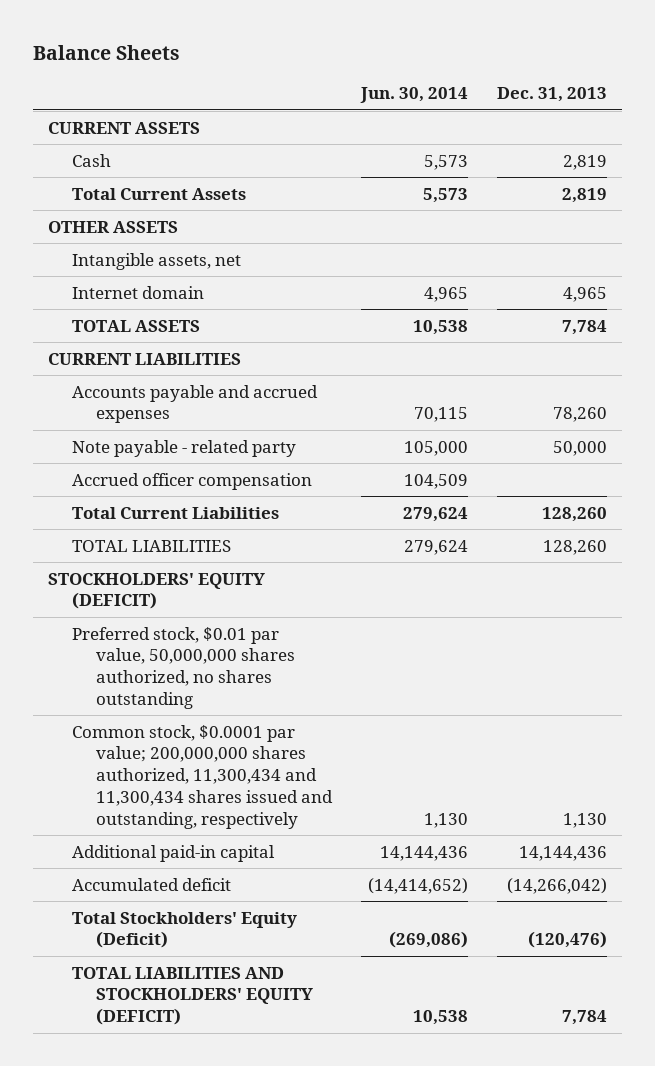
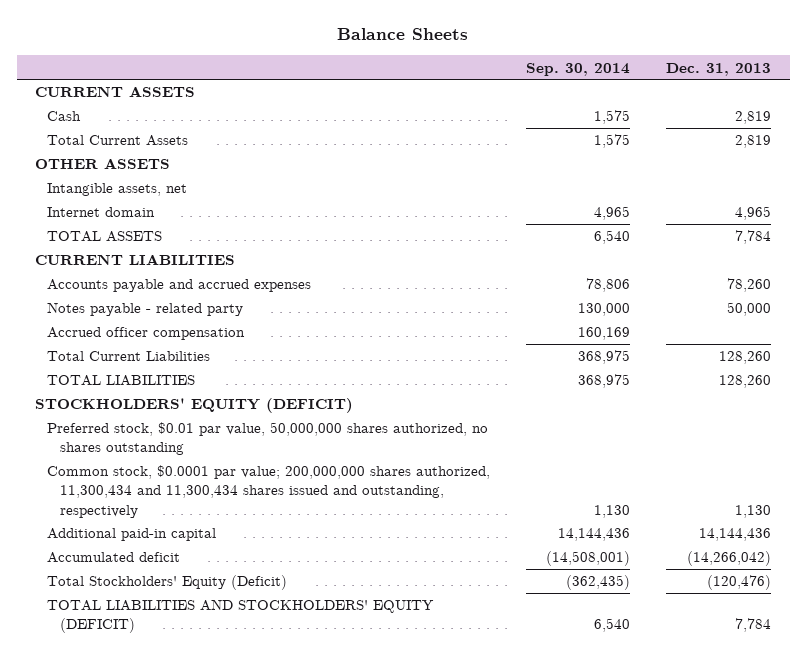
- | Jun. 30, 2014 | Dec. 31, 2013
+ | Sep. 30, 2014 | Dec. 31, 2013
- Note payable - related party | 105,000 | 50,000
+ Notes payable - related party | 130,000 | 50,000

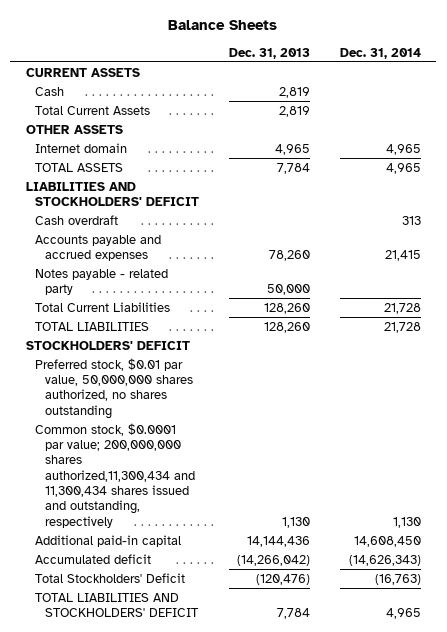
- | Sep. 30, 2014 | Dec. 31, 2013
+ | Dec. 31, 2013 | Dec. 31, 2014
- Intangible assets, net
- CURRENT LIABILITIES
+ LIABILITIES AND STOCKHOLDERS' DEFICIT
+ Cash overdraft | | 313
- Accrued officer compensation | 160,169 |
- STOCKHOLDERS' EQUITY (DEFICIT)
+ STOCKHOLDERS' DEFICIT
- Common stock, $0.0001 par value; 200,000,000 shares authorized, 11,300,434 and 11,300,434 shares issued and outstanding, respectively | 1,130 | 1,130
+ Common stock, $0.0001 par value; 200,000,000 shares authorized,11,300,434 and 11,300,434 shares issued and outstanding, respectively | 1,130 | 1,130
- Total Stockholders' Equity (Deficit) | (362,435) | (120,476)
- TOTAL LIABILITIES AND STOCKHOLDERS' EQUITY (DEFICIT) | 6,540 | 7,784
+ Total Stockholders' Deficit | (120,476) | (16,763)
+ TOTAL LIABILITIES AND STOCKHOLDERS' DEFICIT | 7,784 | 4,965

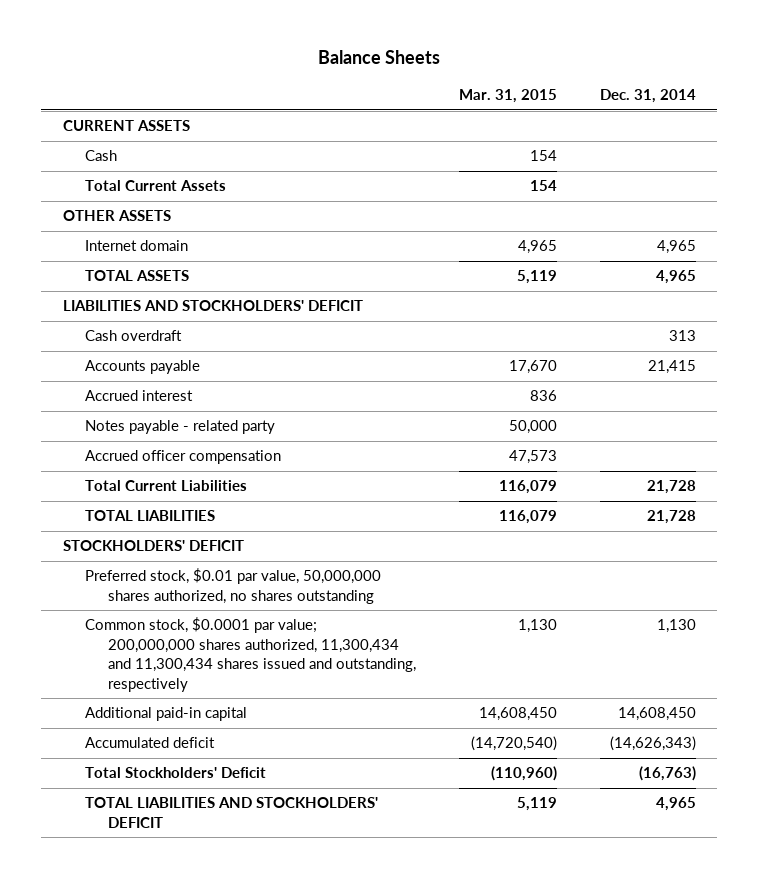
- | Dec. 31, 2013 | Dec. 31, 2014
+ | Mar. 31, 2015 | Dec. 31, 2014
- Accounts payable and accrued expenses | 78,260 | 21,415
+ Accounts payable | 17,670 | 21,415
+ Accrued interest | 836 |
+ Accrued officer compensation | 47,573 |
- Common stock, $0.0001 par value; 200,000,000 shares authorized,11,300,434 and 11,300,434 shares issued and outstanding, respectively | 1,130 | 1,130
+ Common stock, $0.0001 par value; 200,000,000 shares authorized, 11,300,434 and 11,300,434 shares issued and outstanding, respectively | 1,130 | 1,130

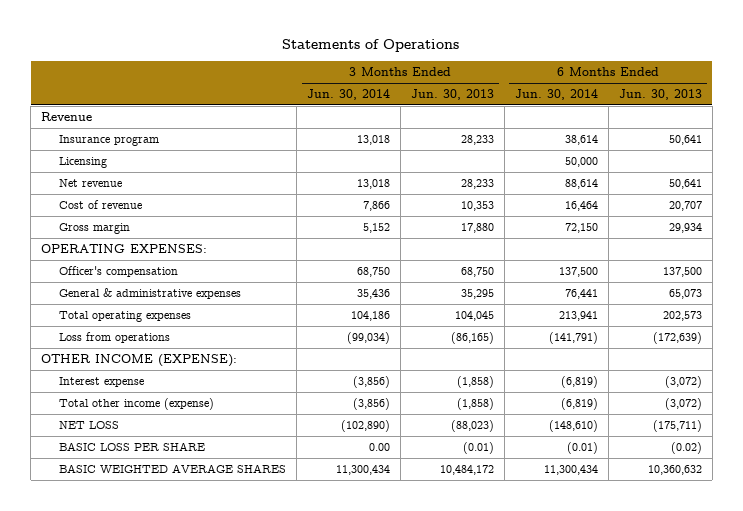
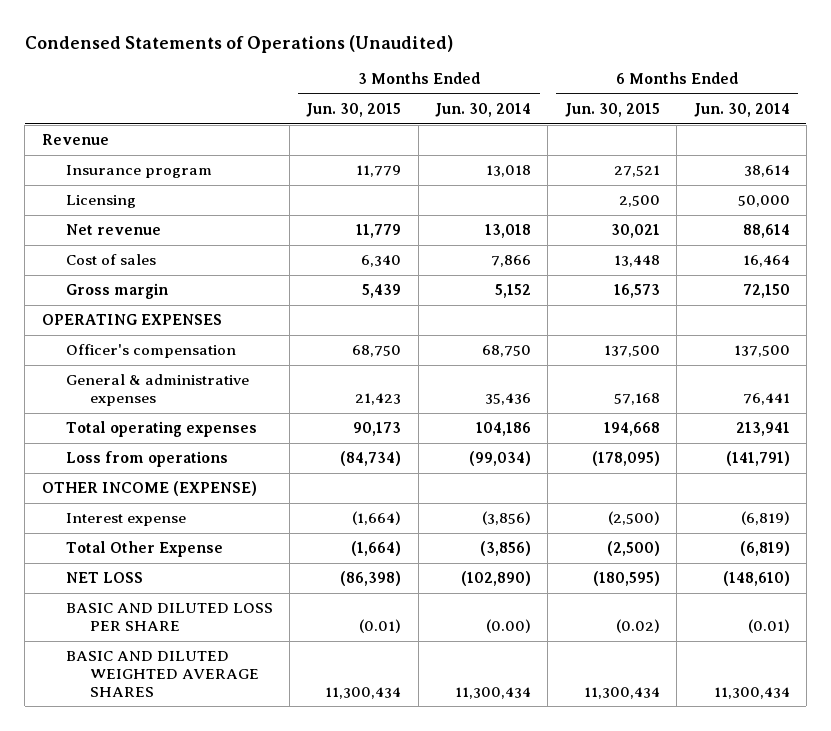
- Statements of Operations
+ Condensed Statements of Operations (Unaudited)
- | 3 Months Ended Jun. 30, 2014 | 3 Months Ended Jun. 30, 2013 | 6 Months Ended Jun. 30, 2014 | 6 Months Ended Jun. 30, 2013
+ | 3 Months Ended Jun. 30, 2015 | 3 Months Ended Jun. 30, 2014 | 6 Months Ended Jun. 30, 2015 | 6 Months Ended Jun. 30, 2014
- Cost of revenue | 7,866 | 10,353 | 16,464 | 20,707
+ Cost of sales | 6,340 | 7,866 | 13,448 | 16,464
- OPERATING EXPENSES:
+ OPERATING EXPENSES
- OTHER INCOME (EXPENSE):
+ OTHER INCOME (EXPENSE)
- Total other income (expense) | (3,856) | (1,858) | (6,819) | (3,072)
+ Total Other Expense | (1,664) | (3,856) | (2,500) | (6,819)
- BASIC LOSS PER SHARE | 0.00 | (0.01) | (0.01) | (0.02)
- BASIC WEIGHTED AVERAGE SHARES | 11,300,434 | 10,484,172 | 11,300,434 | 10,360,632
+ BASIC AND DILUTED LOSS PER SHARE | (0.01) | (0.00) | (0.02) | (0.01)
+ BASIC AND DILUTED WEIGHTED AVERAGE SHARES | 11,300,434 | 11,300,434 | 11,300,434 | 11,300,434

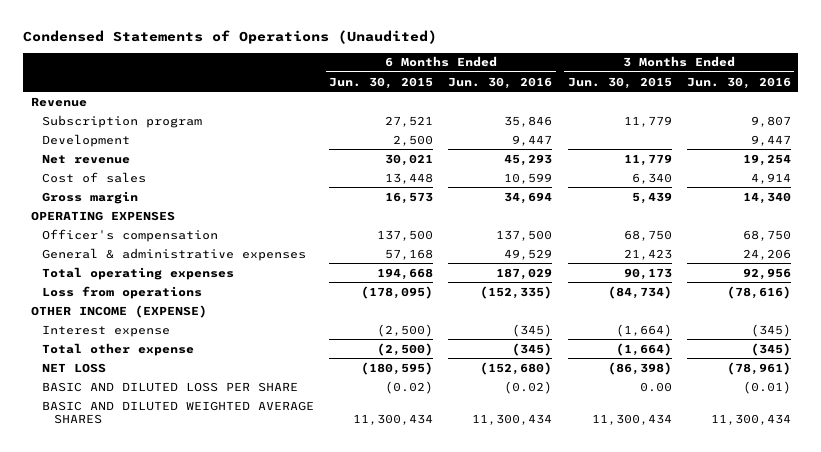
- | 3 Months Ended Jun. 30, 2015 | 3 Months Ended Jun. 30, 2014 | 6 Months Ended Jun. 30, 2015 | 6 Months Ended Jun. 30, 2014
+ | 6 Months Ended Jun. 30, 2015 | 6 Months Ended Jun. 30, 2016 | 3 Months Ended Jun. 30, 2015 | 3 Months Ended Jun. 30, 2016
- Insurance program | 11,779 | 13,018 | 27,521 | 38,614
- Licensing | | | 2,500 | 50,000
+ Subscription program | 27,521 | 35,846 | 11,779 | 9,807
+ Development | 2,500 | 9,447 | | 9,447
- Total Other Expense | (1,664) | (3,856) | (2,500) | (6,819)
+ Total other expense | (2,500) | (345) | (1,664) | (345)
- BASIC AND DILUTED LOSS PER SHARE | (0.01) | (0.00) | (0.02) | (0.01)
+ BASIC AND DILUTED LOSS PER SHARE | (0.02) | (0.02) | 0.00 | (0.01)

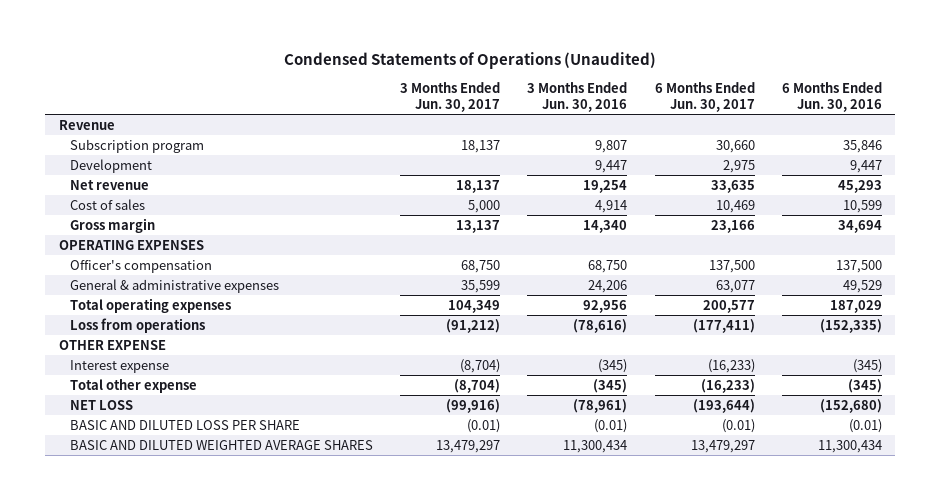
- | 6 Months Ended Jun. 30, 2015 | 6 Months Ended Jun. 30, 2016 | 3 Months Ended Jun. 30, 2015 | 3 Months Ended Jun. 30, 2016
+ | 3 Months Ended Jun. 30, 2017 | 3 Months Ended Jun. 30, 2016 | 6 Months Ended Jun. 30, 2017 | 6 Months Ended Jun. 30, 2016
- OTHER INCOME (EXPENSE)
+ OTHER EXPENSE
- BASIC AND DILUTED LOSS PER SHARE | (0.02) | (0.02) | 0.00 | (0.01)
+ BASIC AND DILUTED LOSS PER SHARE | (0.01) | (0.01) | (0.01) | (0.01)

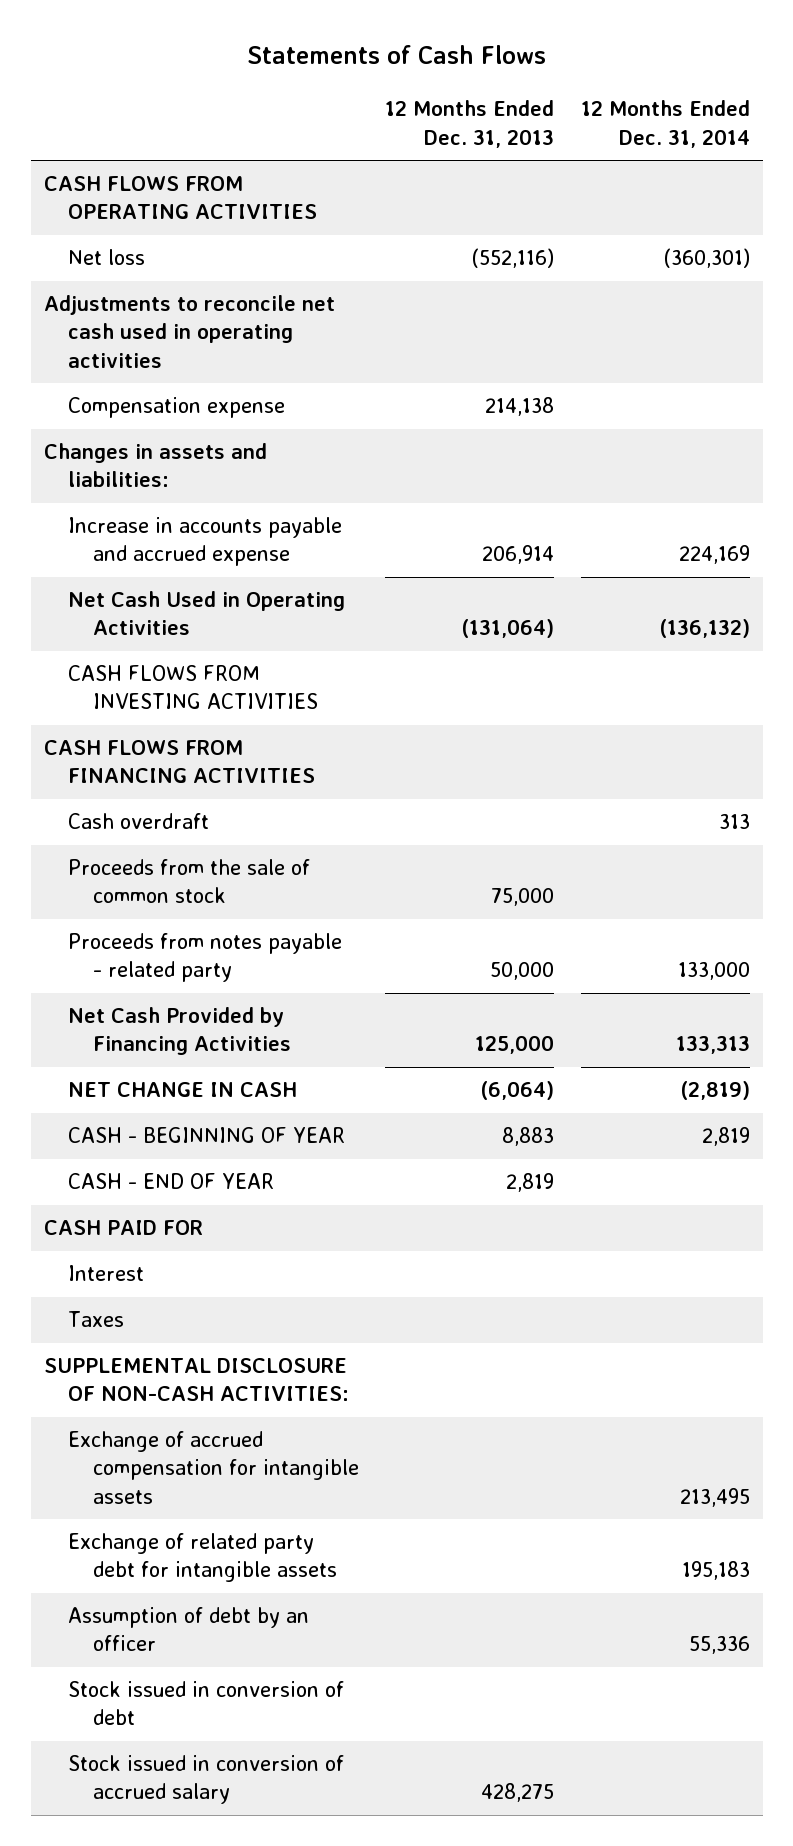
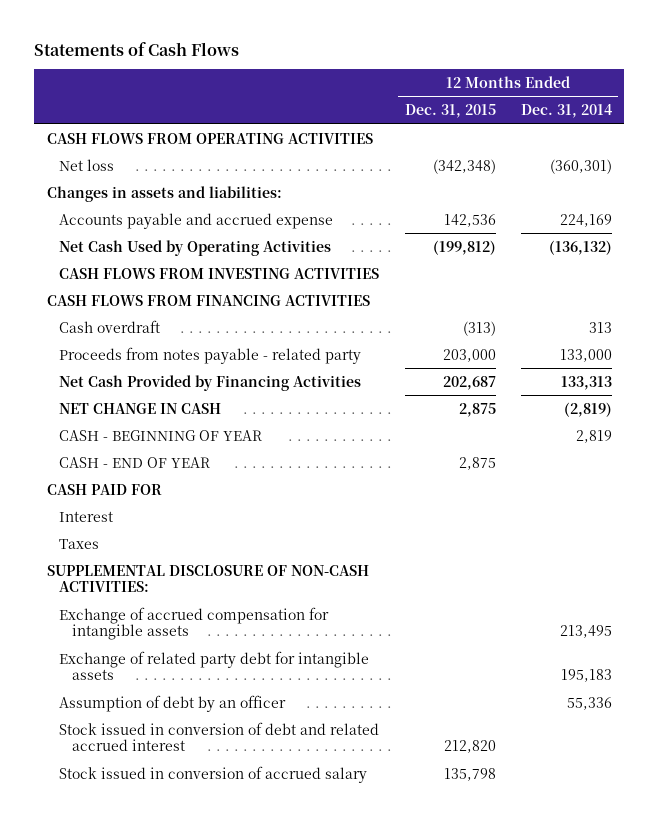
- | 12 Months Ended Dec. 31, 2013 | 12 Months Ended Dec. 31, 2014
+ | 12 Months Ended Dec. 31, 2015 | 12 Months Ended Dec. 31, 2014
- Adjustments to reconcile net cash used in operating activities
- Compensation expense | 214,138 |
- Increase in accounts payable and accrued expense | 206,914 | 224,169
- Net Cash Used in Operating Activities | (131,064) | (136,132)
+ Accounts payable and accrued expense | 142,536 | 224,169
+ Net Cash Used by Operating Activities | (199,812) | (136,132)
- Proceeds from the sale of common stock | 75,000 |
- Stock issued in conversion of debt
+ Stock issued in conversion of debt and related accrued interest | 212,820 |

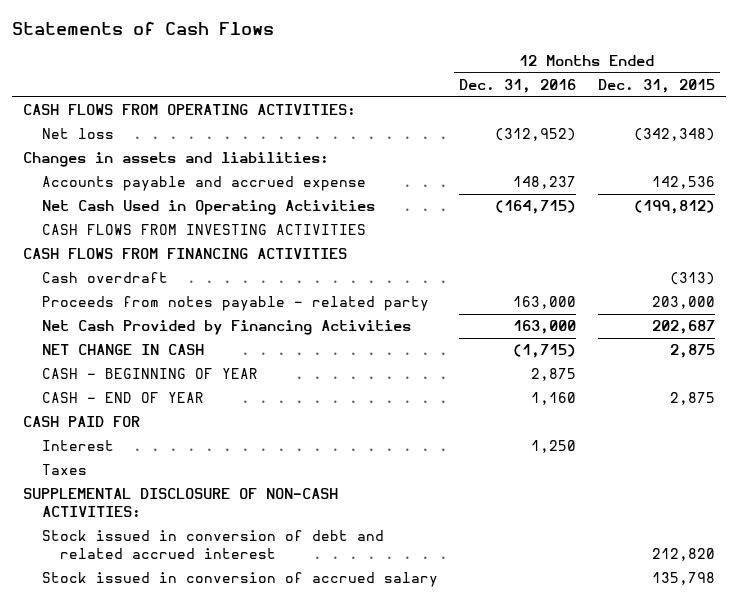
- | 12 Months Ended Dec. 31, 2015 | 12 Months Ended Dec. 31, 2014
+ | 12 Months Ended Dec. 31, 2016 | 12 Months Ended Dec. 31, 2015
- CASH FLOWS FROM OPERATING ACTIVITIES
+ CASH FLOWS FROM OPERATING ACTIVITIES:
- Net Cash Used by Operating Activities | (199,812) | (136,132)
+ Net Cash Used in Operating Activities | (164,715) | (199,812)
- Exchange of accrued compensation for intangible assets | | 213,495
- Exchange of related party debt for intangible assets | | 195,183
- Assumption of debt by an officer | | 55,336

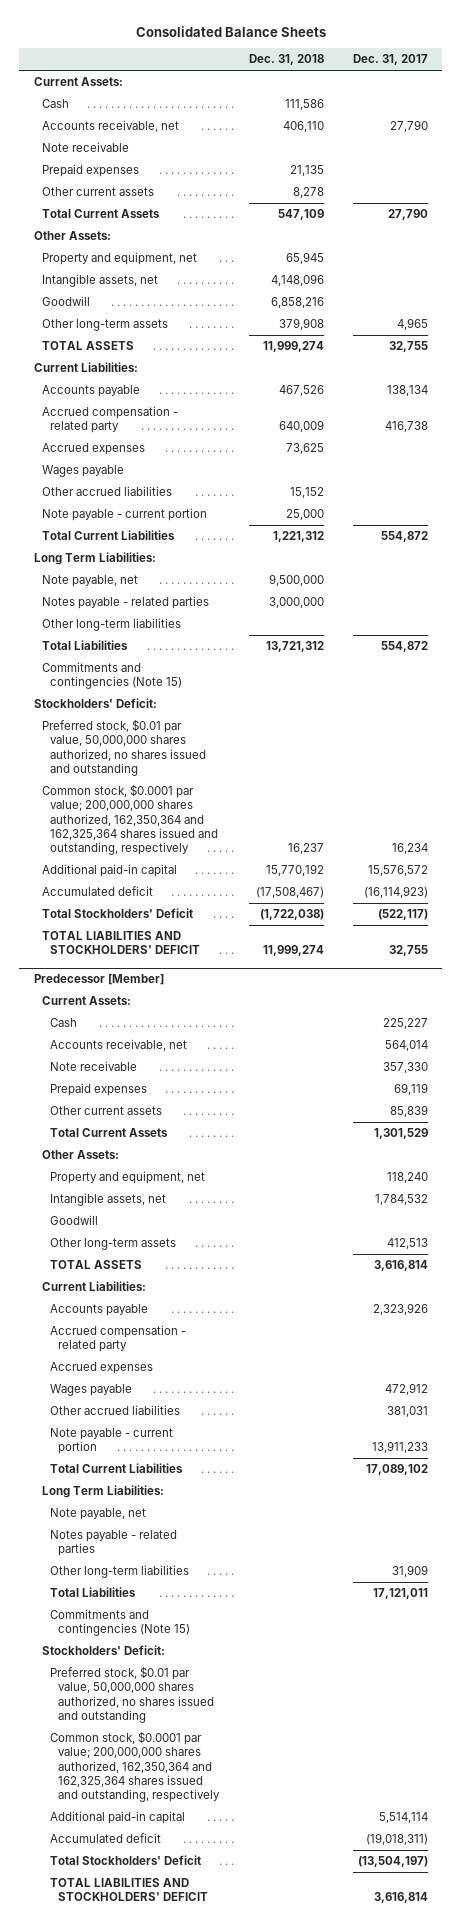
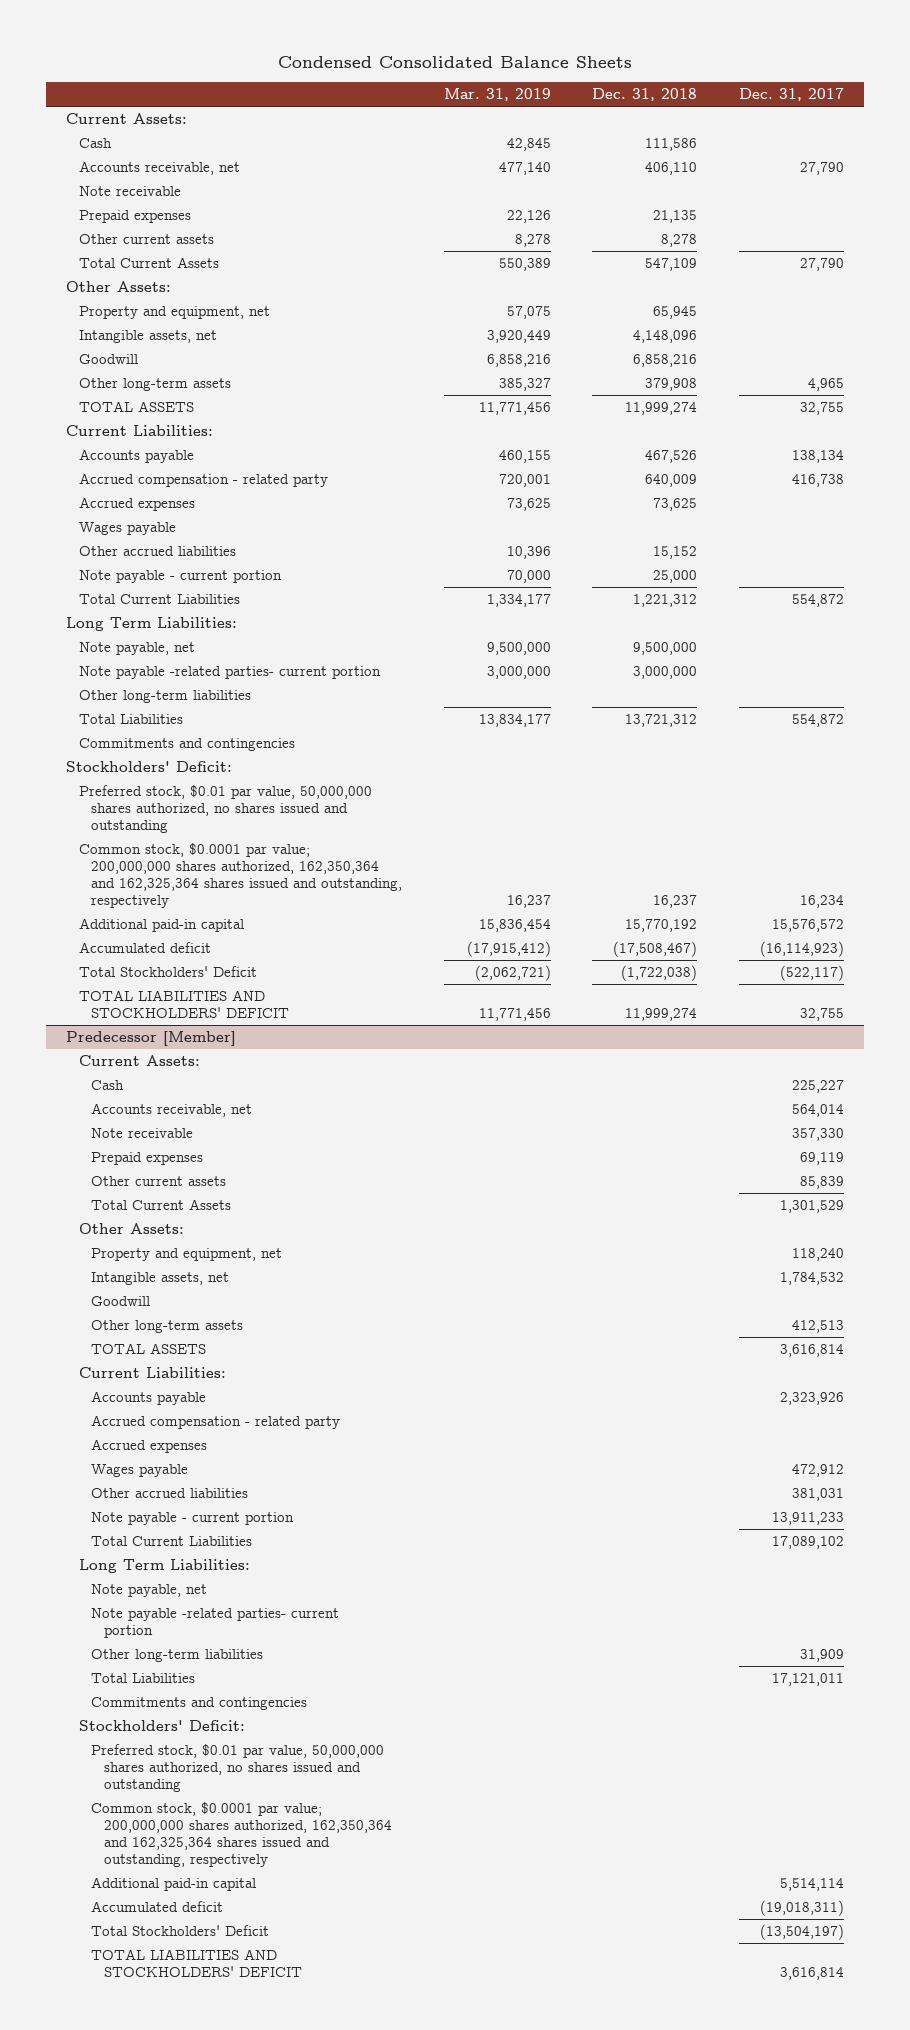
- Consolidated Balance Sheets
+ Condensed Consolidated Balance Sheets
- | Dec. 31, 2018 | Dec. 31, 2017
+ | Mar. 31, 2019 | Dec. 31, 2018 | Dec. 31, 2017
- Notes payable - related parties | 3,000,000 |
+ Note payable -related parties- current portion | 3,000,000 | 3,000,000 |
- Commitments and contingencies (Note 15)
+ Commitments and contingencies
@ Predecessor [Member]
- Notes payable - related parties
+ Note payable -related parties- current portion
- Commitments and contingencies (Note 15)
+ Commitments and contingencies

